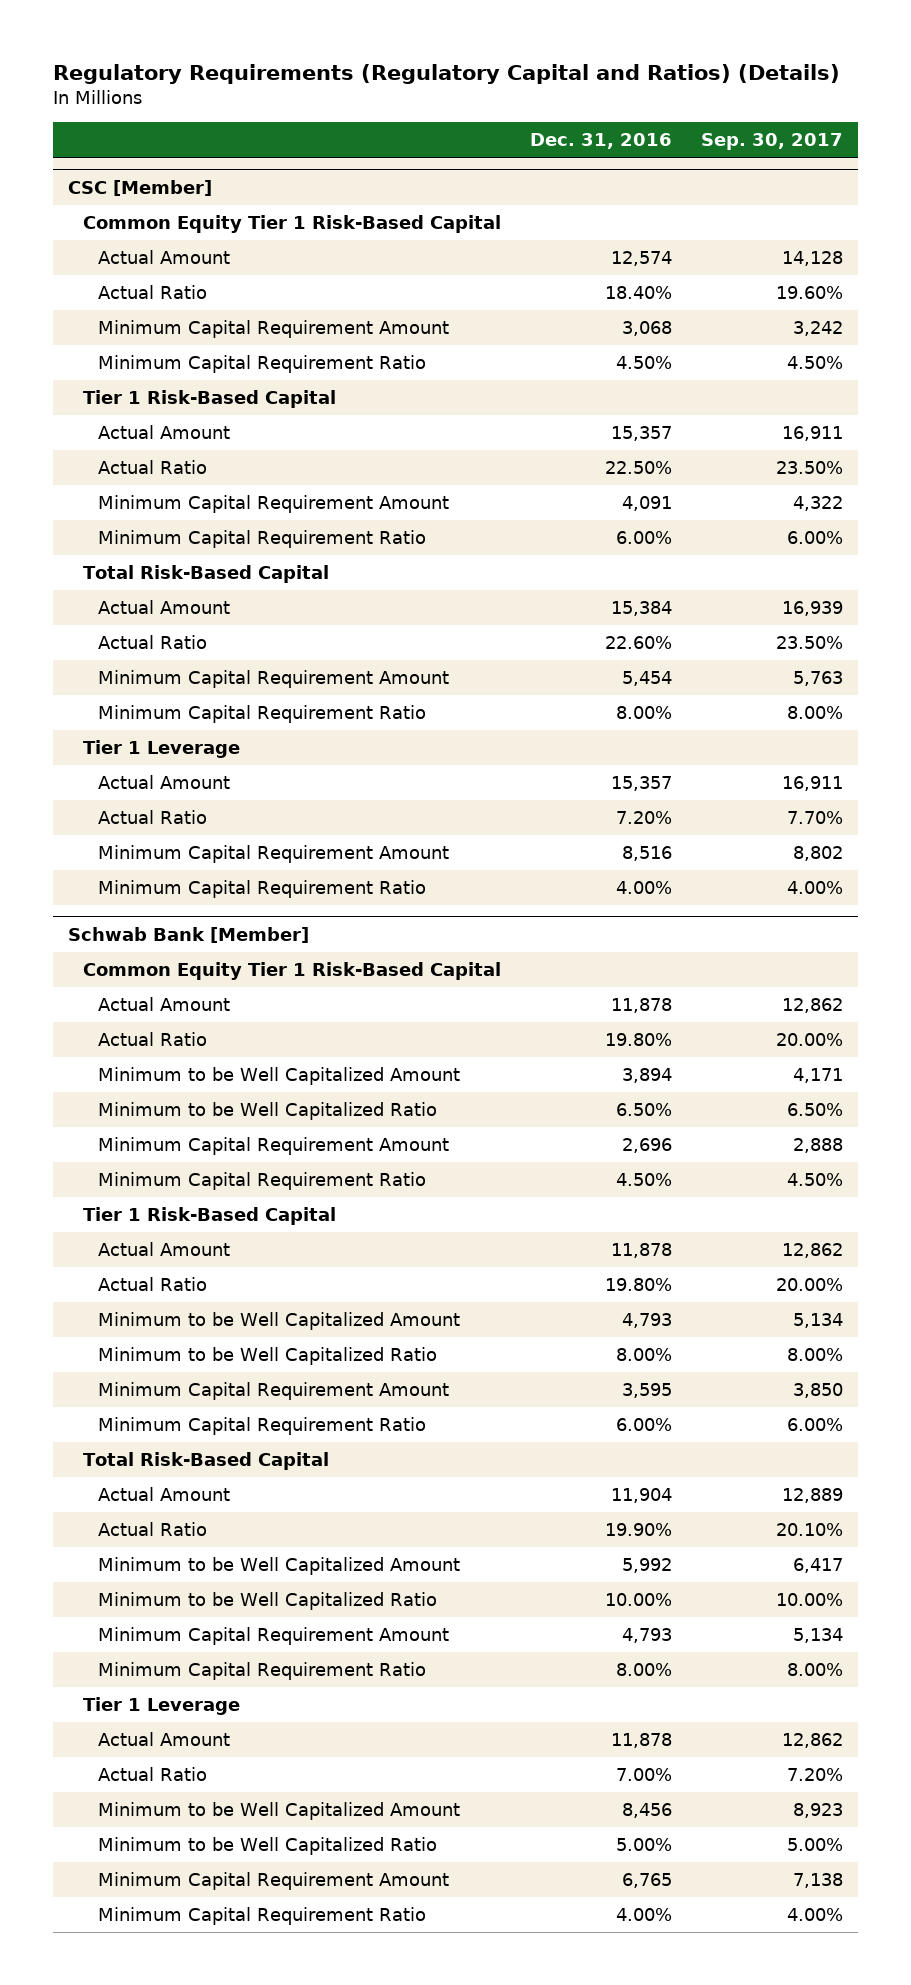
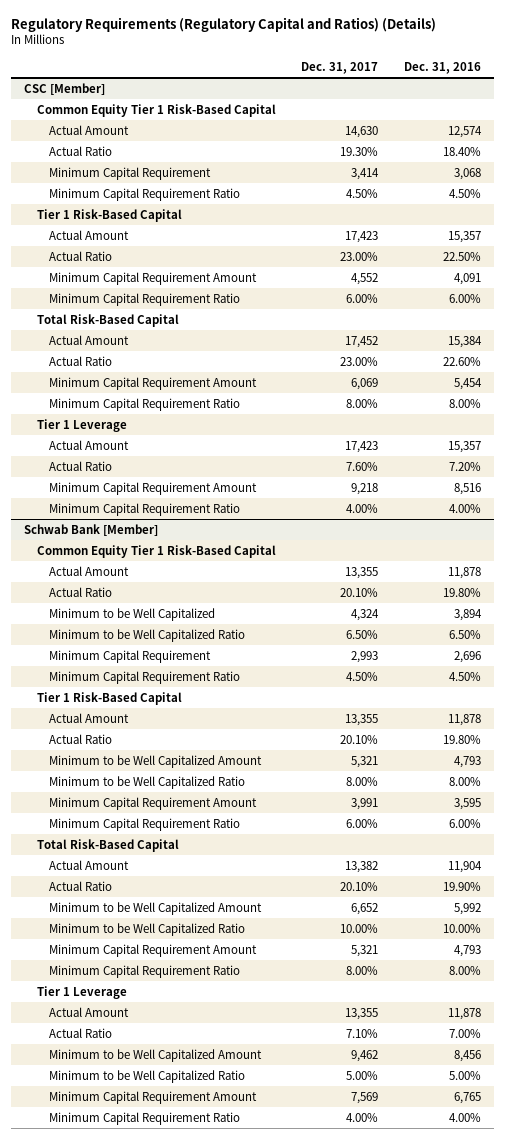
- | Dec. 31, 2016 | Sep. 30, 2017
+ | Dec. 31, 2017 | Dec. 31, 2016
@ CSC [Member]
- Minimum Capital Requirement Amount | 3,068 | 3,242
+ Minimum Capital Requirement | 3,414 | 3,068
@ Schwab Bank [Member]
- Minimum to be Well Capitalized Amount | 3,894 | 4,171
+ Minimum to be Well Capitalized | 4,324 | 3,894
- Minimum Capital Requirement Amount | 2,696 | 2,888
+ Minimum Capital Requirement | 2,993 | 2,696

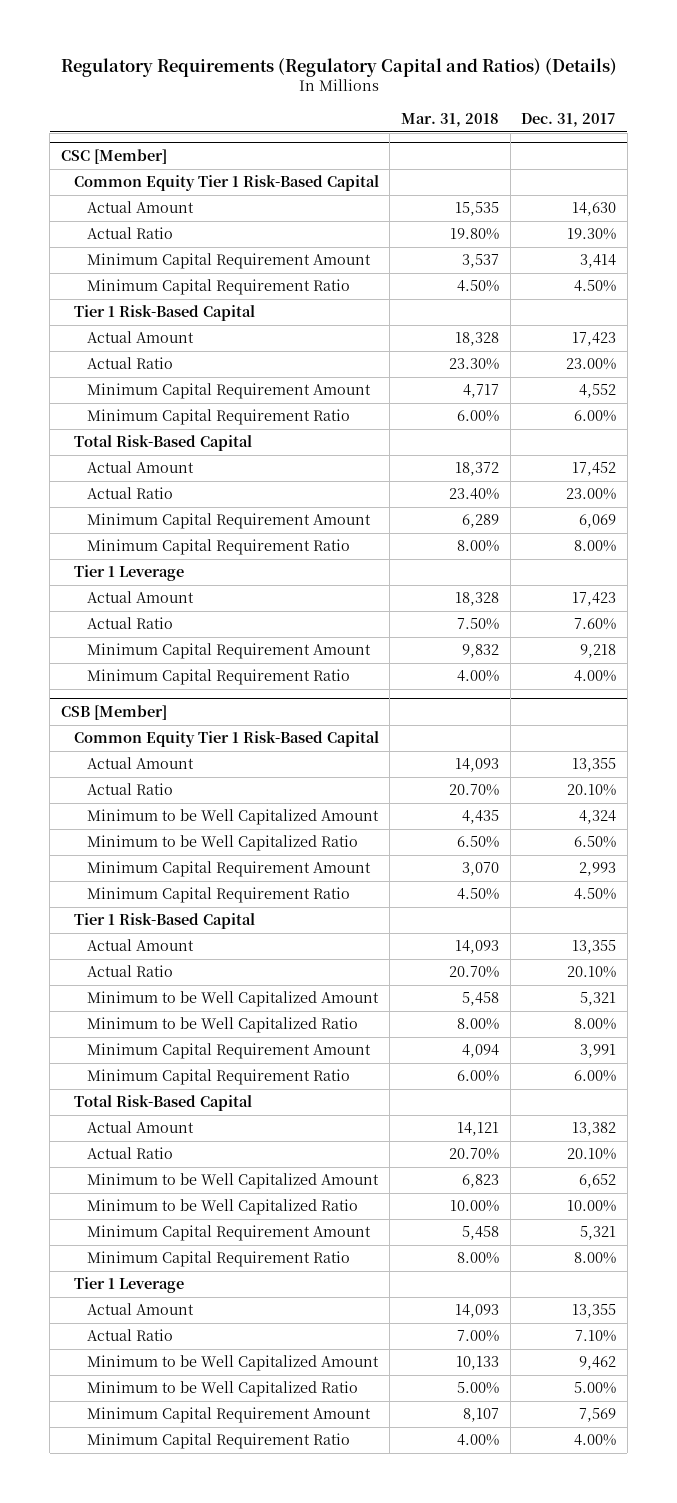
- | Dec. 31, 2017 | Dec. 31, 2016
+ | Mar. 31, 2018 | Dec. 31, 2017
@ CSC [Member]
- Minimum Capital Requirement | 3,414 | 3,068
+ Minimum Capital Requirement Amount | 3,537 | 3,414
- Schwab Bank [Member]
+ CSB [Member]
- Minimum to be Well Capitalized | 4,324 | 3,894
+ Minimum to be Well Capitalized Amount | 4,435 | 4,324
- Minimum Capital Requirement | 2,993 | 2,696
+ Minimum Capital Requirement Amount | 3,070 | 2,993

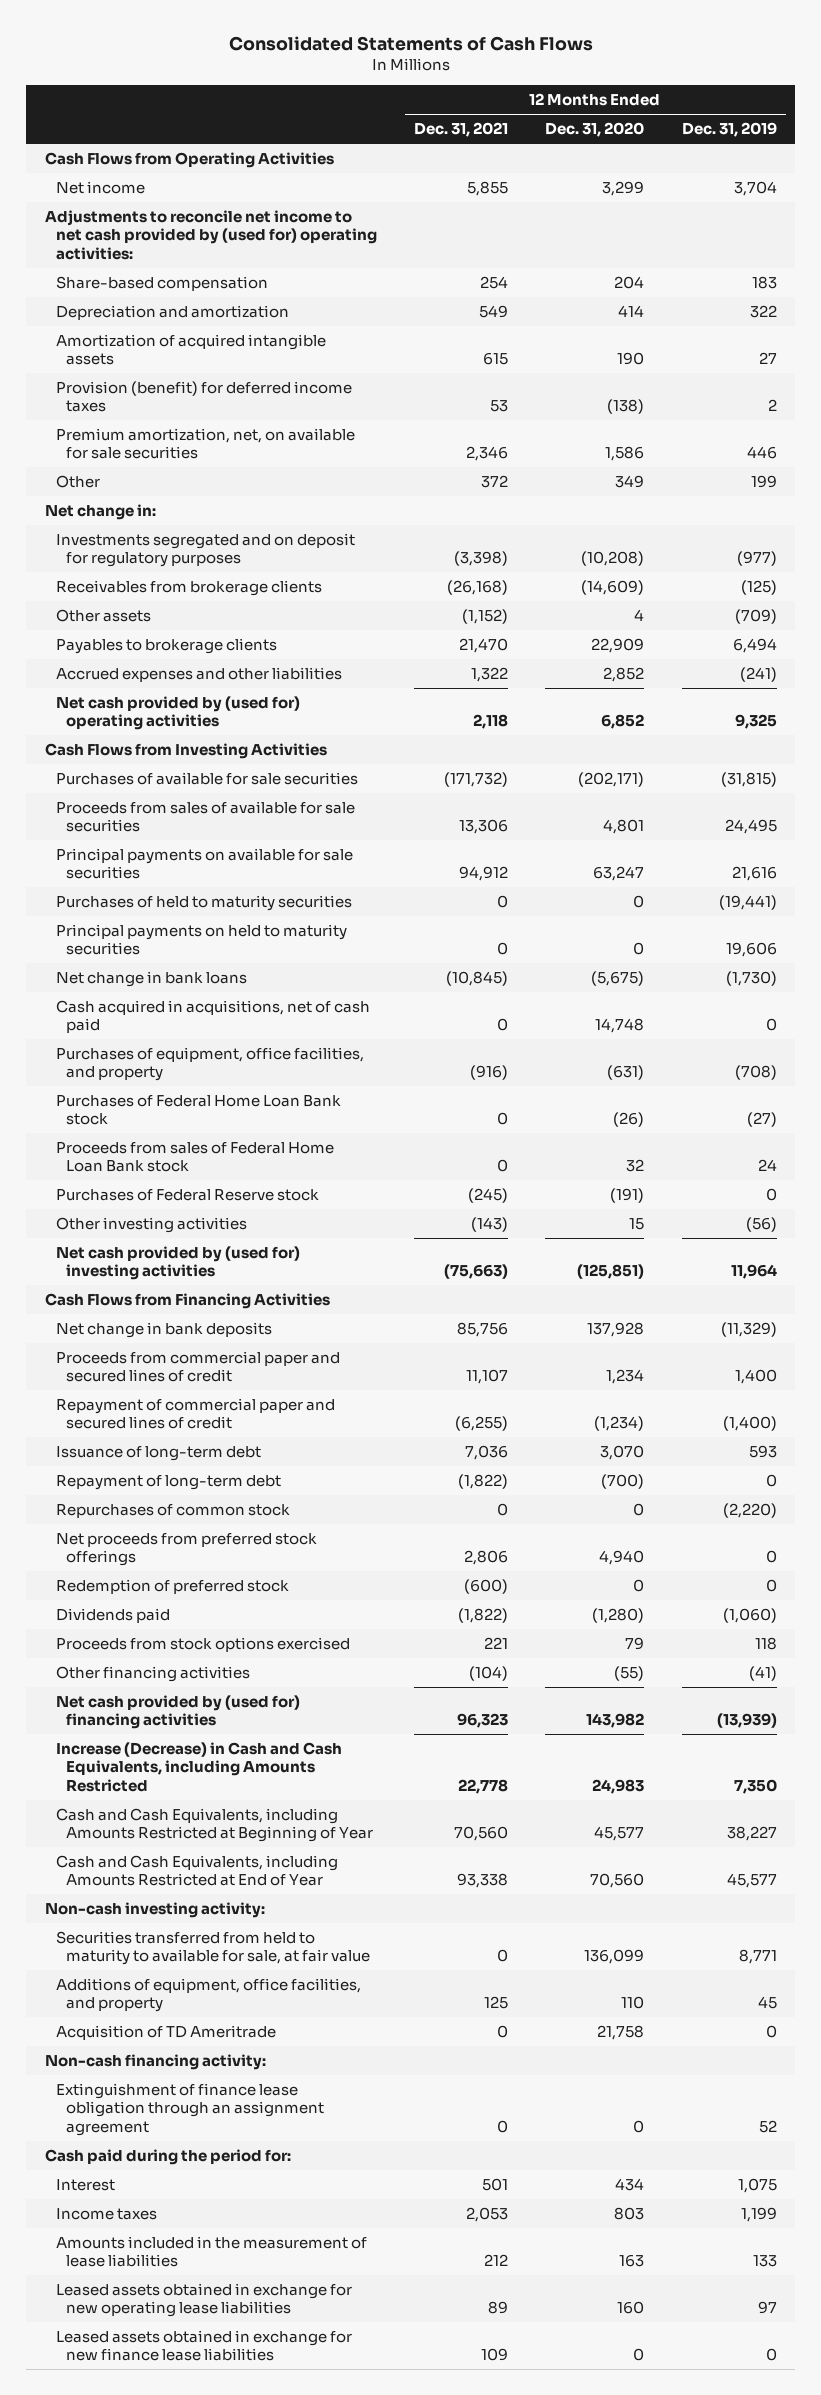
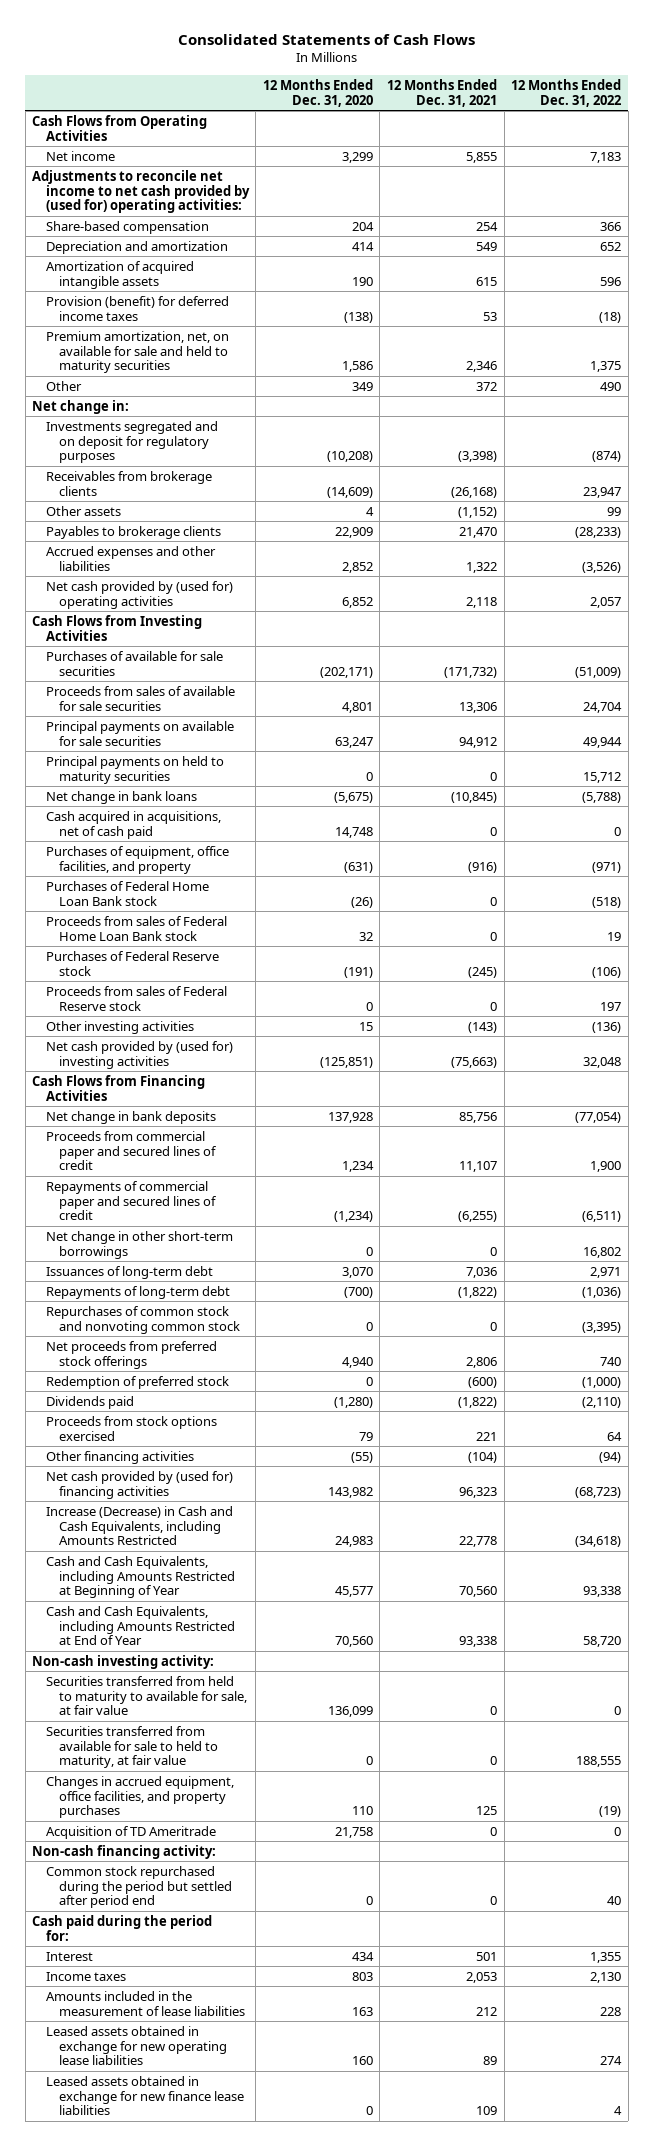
- | 12 Months Ended Dec. 31, 2021 | 12 Months Ended Dec. 31, 2020 | 12 Months Ended Dec. 31, 2019
+ | 12 Months Ended Dec. 31, 2020 | 12 Months Ended Dec. 31, 2021 | 12 Months Ended Dec. 31, 2022
- Premium amortization, net, on available for sale securities | 2,346 | 1,586 | 446
+ Premium amortization, net, on available for sale and held to maturity securities | 1,586 | 2,346 | 1,375
- Purchases of held to maturity securities | 0 | 0 | (19,441)
+ Proceeds from sales of Federal Reserve stock | 0 | 0 | 197
- Repayment of commercial paper and secured lines of credit | (6,255) | (1,234) | (1,400)
- Issuance of long-term debt | 7,036 | 3,070 | 593
- Repayment of long-term debt | (1,822) | (700) | 0
- Repurchases of common stock | 0 | 0 | (2,220)
+ Repayments of commercial paper and secured lines of credit | (1,234) | (6,255) | (6,511)
+ Net change in other short-term borrowings | 0 | 0 | 16,802
+ Issuances of long-term debt | 3,070 | 7,036 | 2,971
+ Repayments of long-term debt | (700) | (1,822) | (1,036)
+ Repurchases of common stock and nonvoting common stock | 0 | 0 | (3,395)
- Additions of equipment, office facilities, and property | 125 | 110 | 45
+ Securities transferred from available for sale to held to maturity, at fair value | 0 | 0 | 188,555
+ Changes in accrued equipment, office facilities, and property purchases | 110 | 125 | (19)
- Extinguishment of finance lease obligation through an assignment agreement | 0 | 0 | 52
+ Common stock repurchased during the period but settled after period end | 0 | 0 | 40

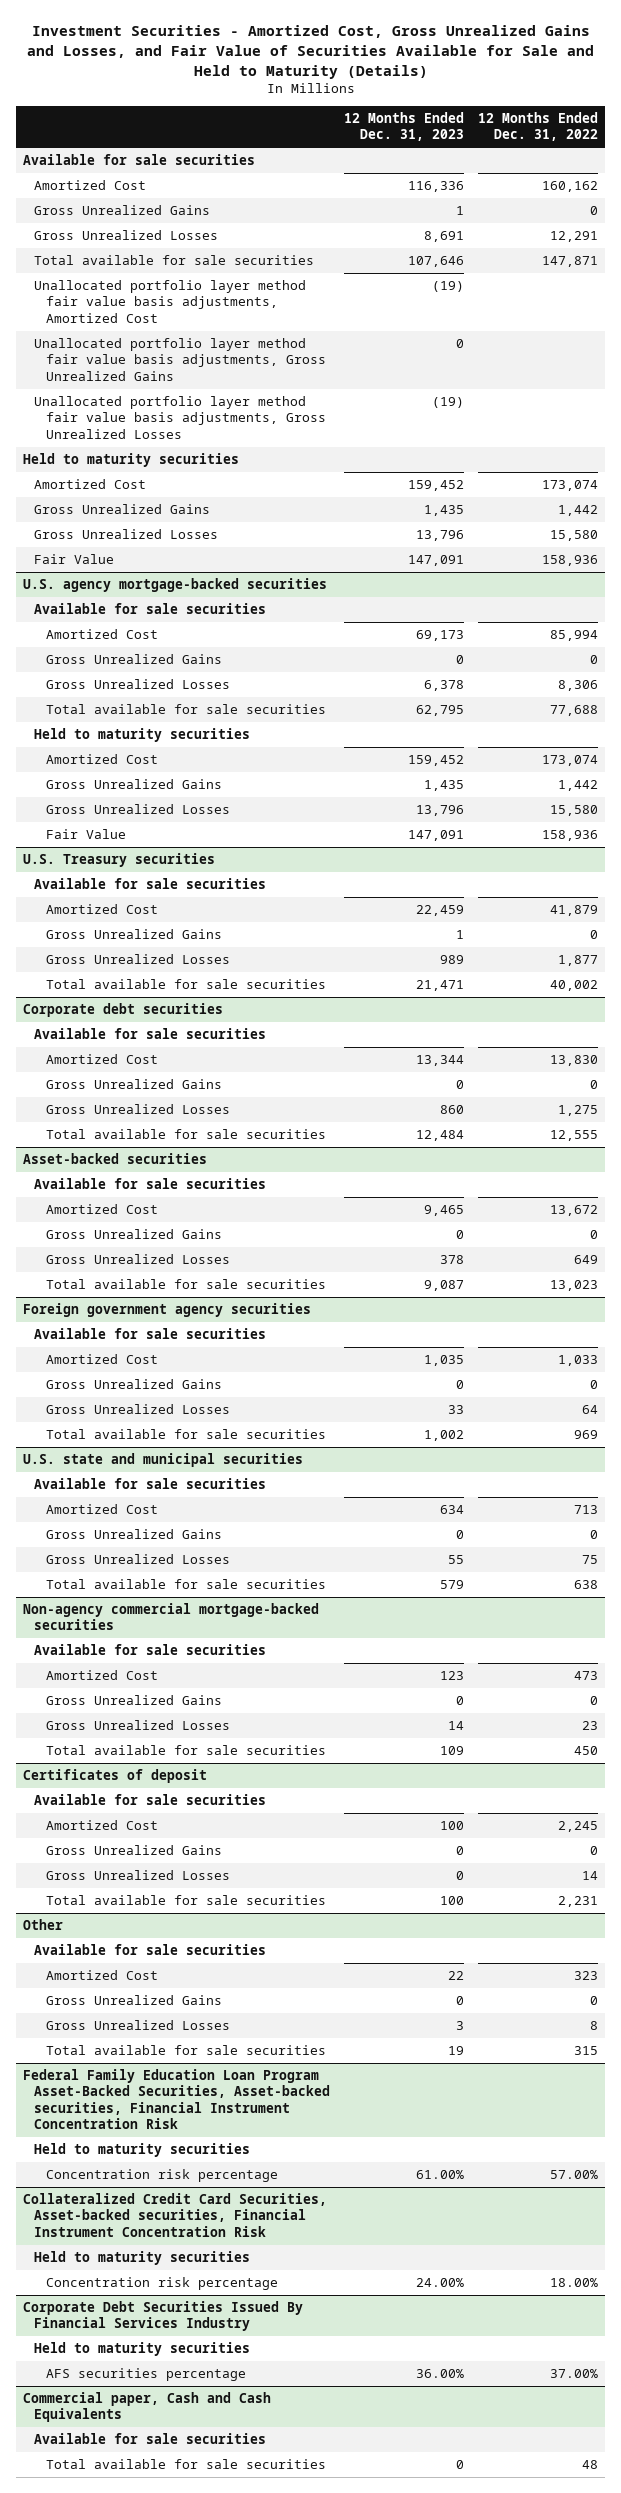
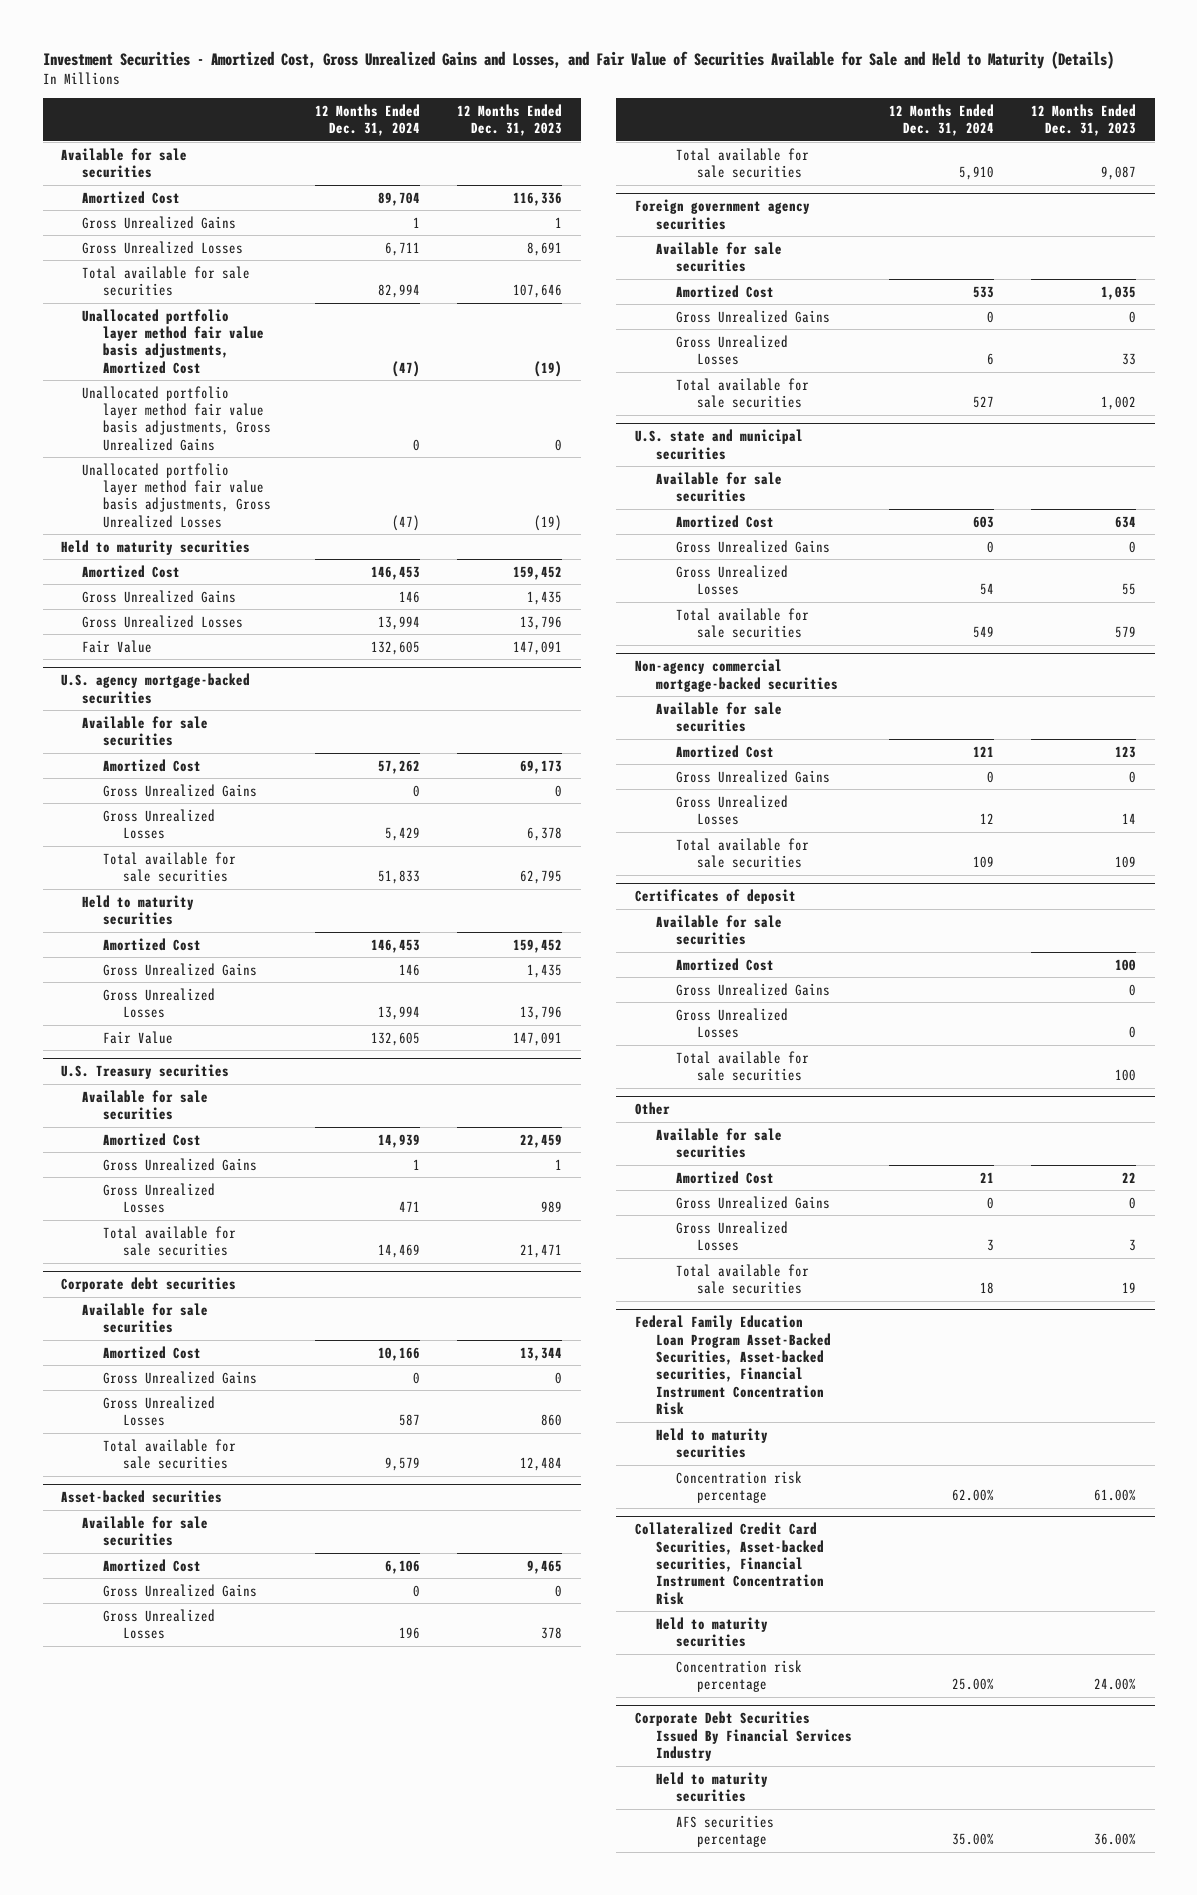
- | 12 Months Ended Dec. 31, 2023 | 12 Months Ended Dec. 31, 2022
+ | 12 Months Ended Dec. 31, 2024 | 12 Months Ended Dec. 31, 2023
- Commercial paper, Cash and Cash Equivalents
- Available for sale securities
- Total available for sale securities | 0 | 48

